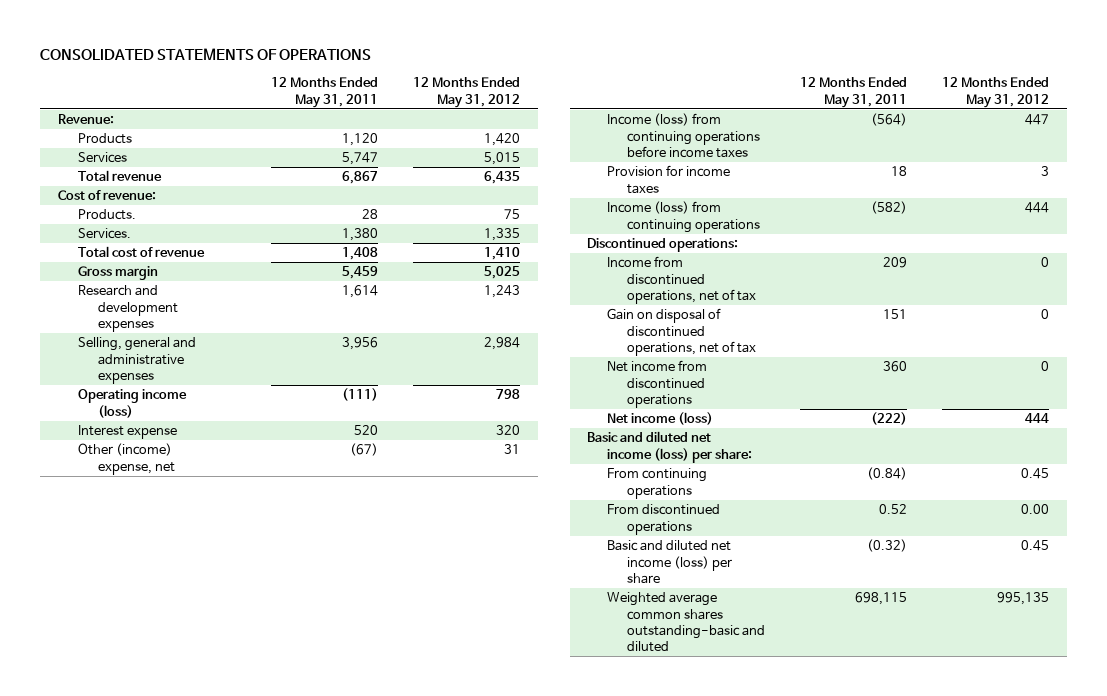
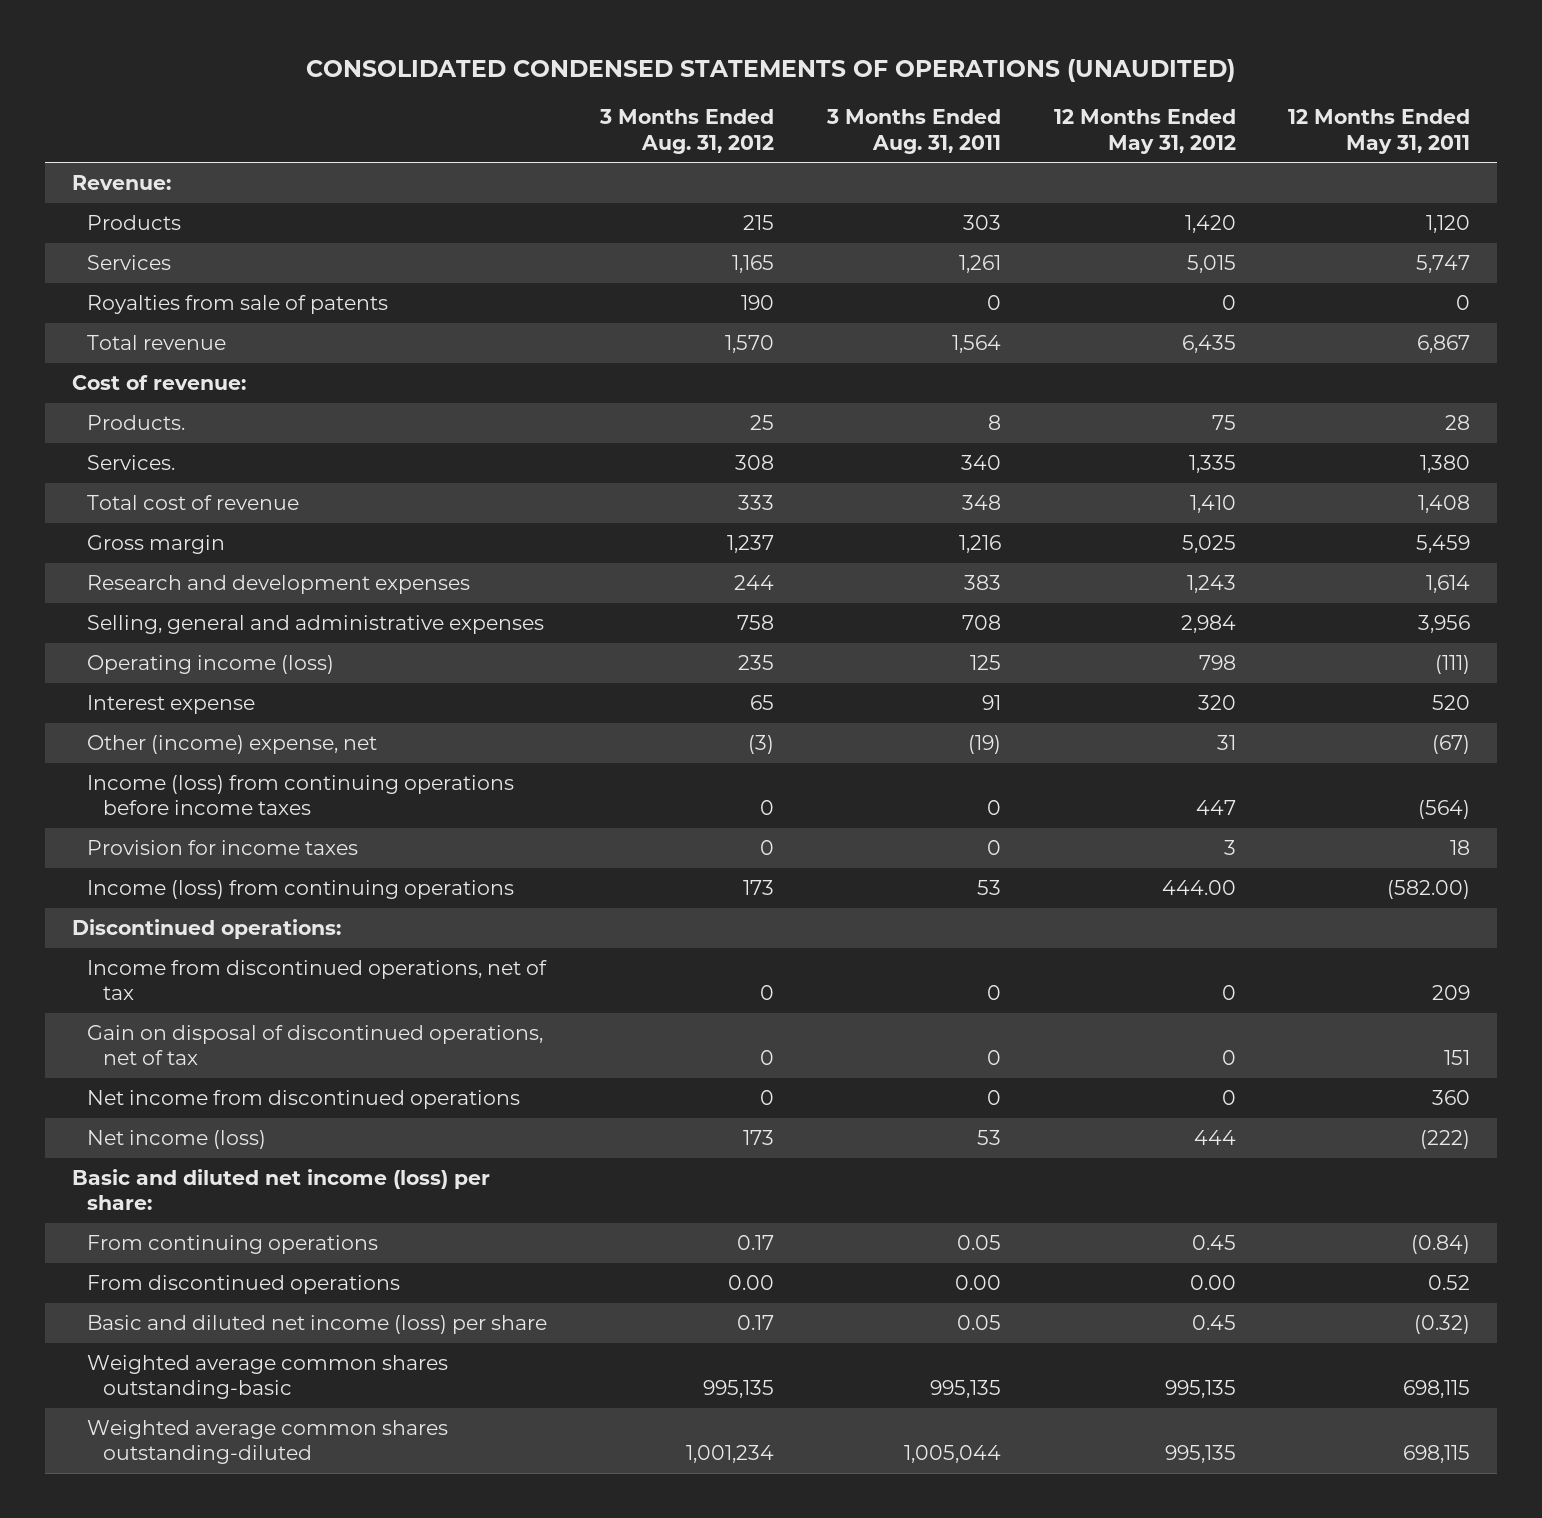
- CONSOLIDATED STATEMENTS OF OPERATIONS
+ CONSOLIDATED CONDENSED STATEMENTS OF OPERATIONS (UNAUDITED)
- | 12 Months Ended May 31, 2011 | 12 Months Ended May 31, 2012
+ | 3 Months Ended Aug. 31, 2012 | 3 Months Ended Aug. 31, 2011 | 12 Months Ended May 31, 2012 | 12 Months Ended May 31, 2011
+ Royalties from sale of patents | 190 | 0 | 0 | 0
- Income (loss) from continuing operations | (582) | 444
+ Income (loss) from continuing operations | 173 | 53 | 444.00 | (582.00)
- Weighted average common shares outstanding-basic and diluted | 698,115 | 995,135
+ Weighted average common shares outstanding-basic | 995,135 | 995,135 | 995,135 | 698,115
+ Weighted average common shares outstanding-diluted | 1,001,234 | 1,005,044 | 995,135 | 698,115

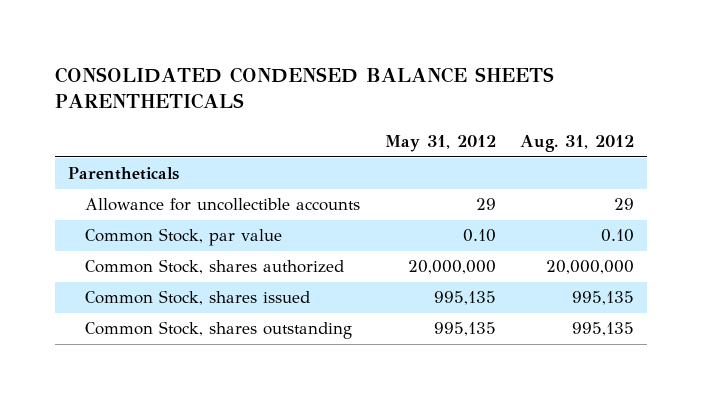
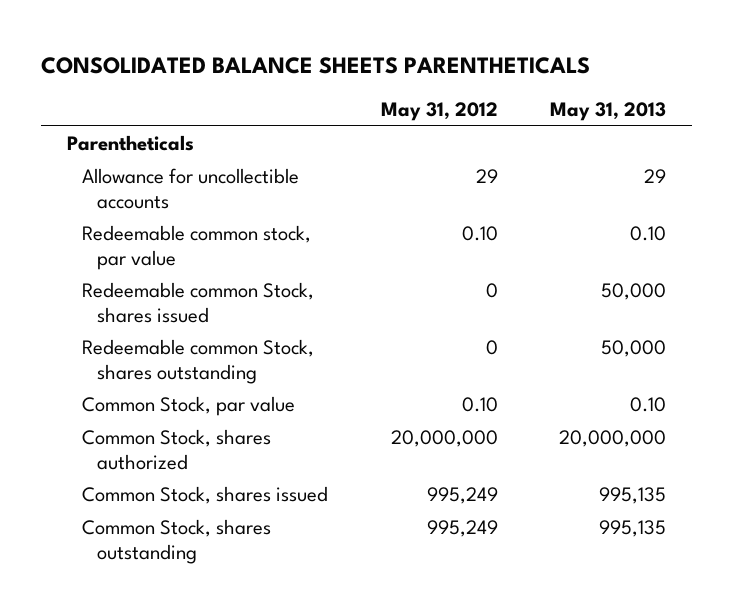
- CONSOLIDATED CONDENSED BALANCE SHEETS PARENTHETICALS
+ CONSOLIDATED BALANCE SHEETS PARENTHETICALS
- | May 31, 2012 | Aug. 31, 2012
+ | May 31, 2012 | May 31, 2013
+ Redeemable common stock, par value | 0.10 | 0.10
+ Redeemable common Stock, shares issued | 0 | 50,000
+ Redeemable common Stock, shares outstanding | 0 | 50,000
- Common Stock, shares issued | 995,135 | 995,135
- Common Stock, shares outstanding | 995,135 | 995,135
+ Common Stock, shares issued | 995,249 | 995,135
+ Common Stock, shares outstanding | 995,249 | 995,135

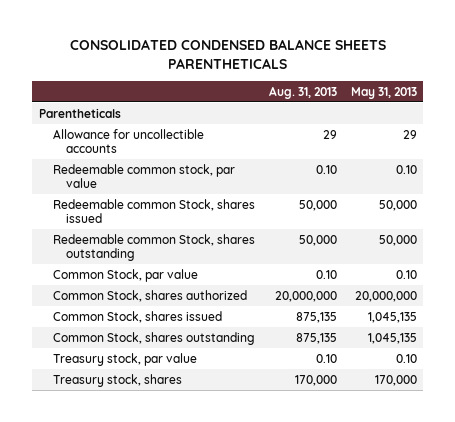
- CONSOLIDATED BALANCE SHEETS PARENTHETICALS
+ CONSOLIDATED CONDENSED BALANCE SHEETS PARENTHETICALS
- | May 31, 2012 | May 31, 2013
+ | Aug. 31, 2013 | May 31, 2013
- Common Stock, shares issued | 995,249 | 995,135
- Common Stock, shares outstanding | 995,249 | 995,135
+ Common Stock, shares issued | 875,135 | 1,045,135
+ Common Stock, shares outstanding | 875,135 | 1,045,135
+ Treasury stock, par value | 0.10 | 0.10
+ Treasury stock, shares | 170,000 | 170,000

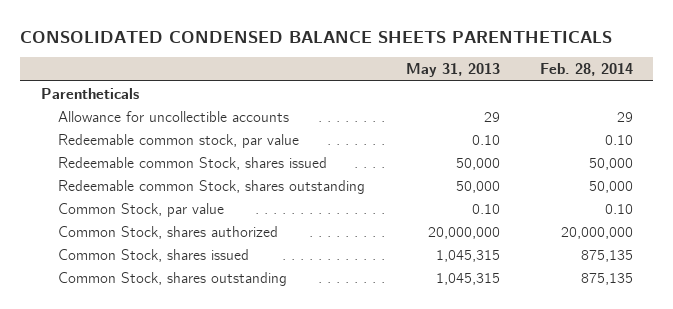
- | Aug. 31, 2013 | May 31, 2013
+ | May 31, 2013 | Feb. 28, 2014
- Common Stock, shares issued | 875,135 | 1,045,135
- Common Stock, shares outstanding | 875,135 | 1,045,135
- Treasury stock, par value | 0.10 | 0.10
- Treasury stock, shares | 170,000 | 170,000
+ Common Stock, shares issued | 1,045,315 | 875,135
+ Common Stock, shares outstanding | 1,045,315 | 875,135

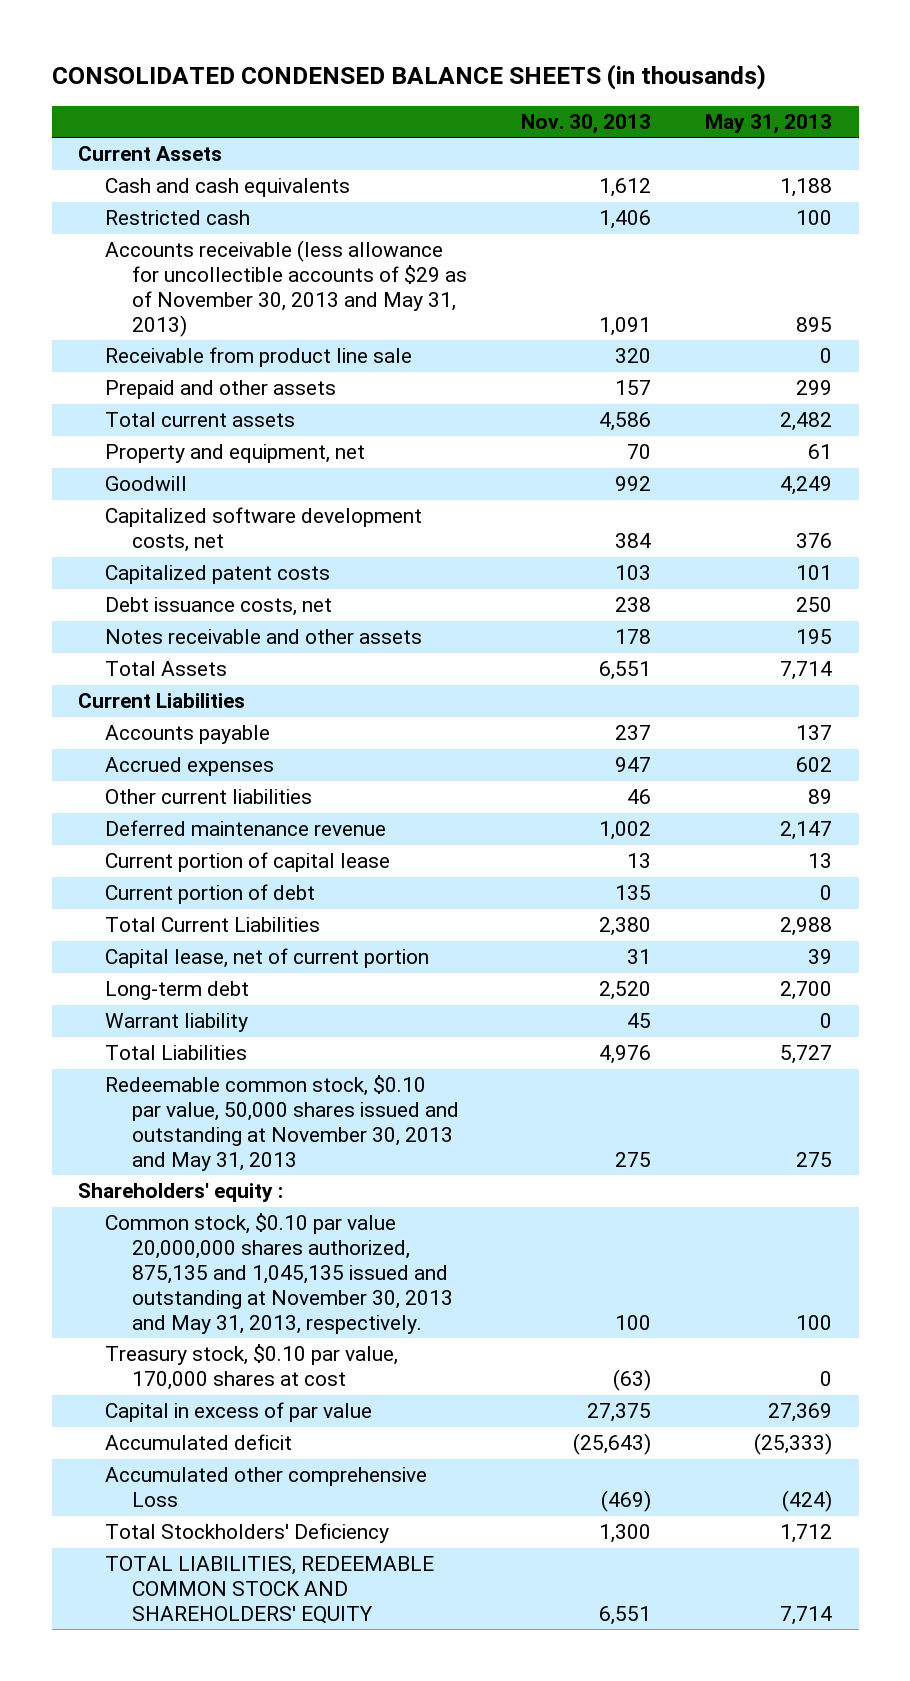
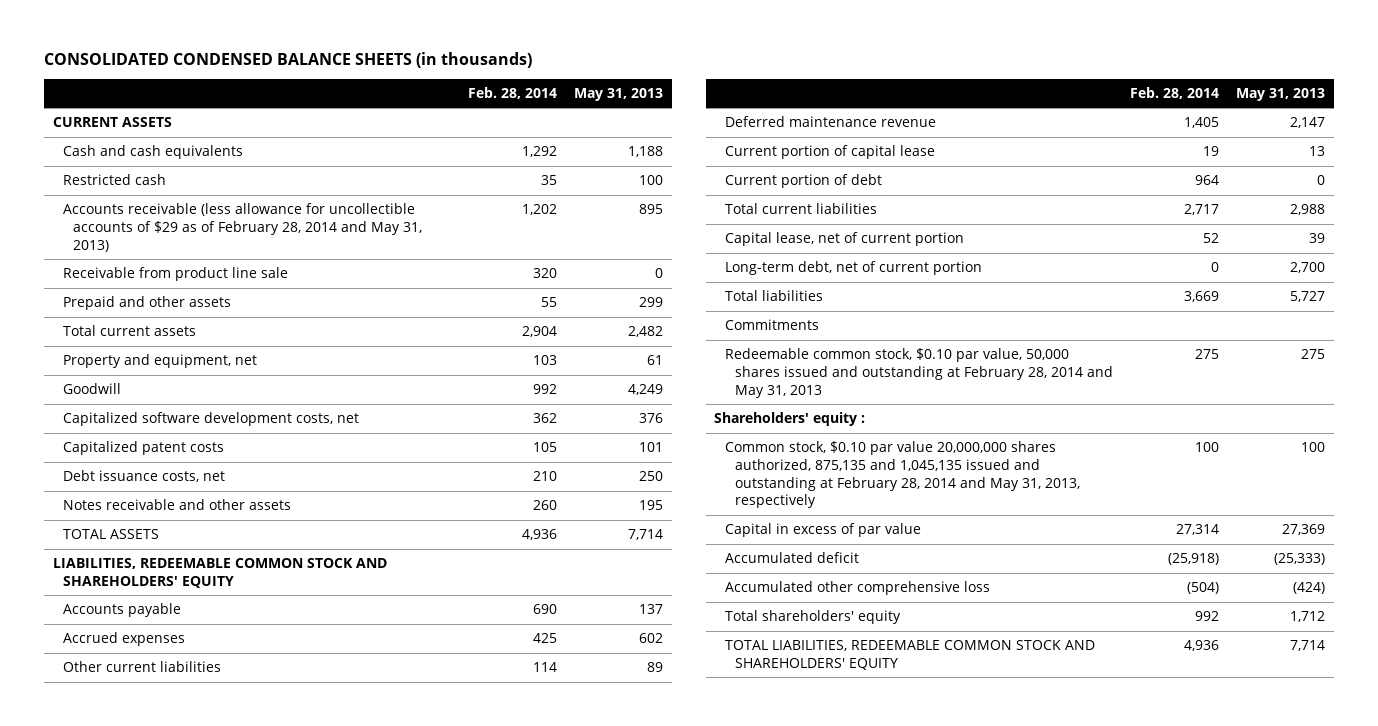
- | Nov. 30, 2013 | May 31, 2013
+ | Feb. 28, 2014 | May 31, 2013
- Current Assets
+ CURRENT ASSETS
- Accounts receivable (less allowance for uncollectible accounts of $29 as of November 30, 2013 and May 31, 2013) | 1,091 | 895
+ Accounts receivable (less allowance for uncollectible accounts of $29 as of February 28, 2014 and May 31, 2013) | 1,202 | 895
- Total Assets | 6,551 | 7,714
- Current Liabilities
+ TOTAL ASSETS | 4,936 | 7,714
+ LIABILITIES, REDEEMABLE COMMON STOCK AND SHAREHOLDERS' EQUITY
- Total Current Liabilities | 2,380 | 2,988
+ Total current liabilities | 2,717 | 2,988
- Long-term debt | 2,520 | 2,700
- Warrant liability | 45 | 0
- Total Liabilities | 4,976 | 5,727
- Redeemable common stock, $0.10 par value, 50,000 shares issued and outstanding at November 30, 2013 and May 31, 2013 | 275 | 275
+ Long-term debt, net of current portion | 0 | 2,700
+ Total liabilities | 3,669 | 5,727
+ Commitments
+ Redeemable common stock, $0.10 par value, 50,000 shares issued and outstanding at February 28, 2014 and May 31, 2013 | 275 | 275
- Common stock, $0.10 par value 20,000,000 shares authorized, 875,135 and 1,045,135 issued and outstanding at November 30, 2013 and May 31, 2013, respectively. | 100 | 100
- Treasury stock, $0.10 par value, 170,000 shares at cost | (63) | 0
+ Common stock, $0.10 par value 20,000,000 shares authorized, 875,135 and 1,045,135 issued and outstanding at February 28, 2014 and May 31, 2013, respectively | 100 | 100
- Accumulated other comprehensive Loss | (469) | (424)
- Total Stockholders' Deficiency | 1,300 | 1,712
+ Accumulated other comprehensive loss | (504) | (424)
+ Total shareholders' equity | 992 | 1,712

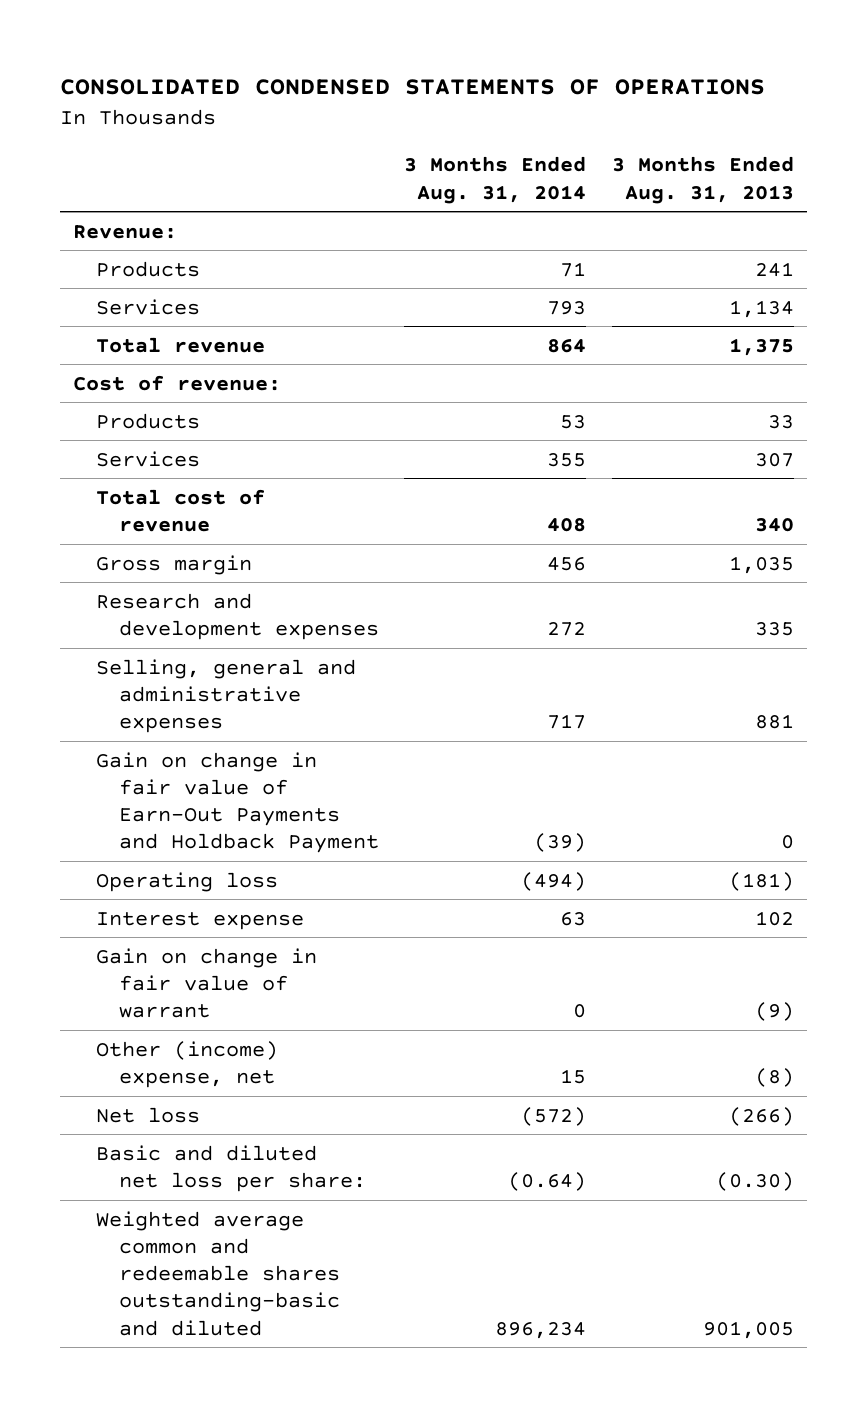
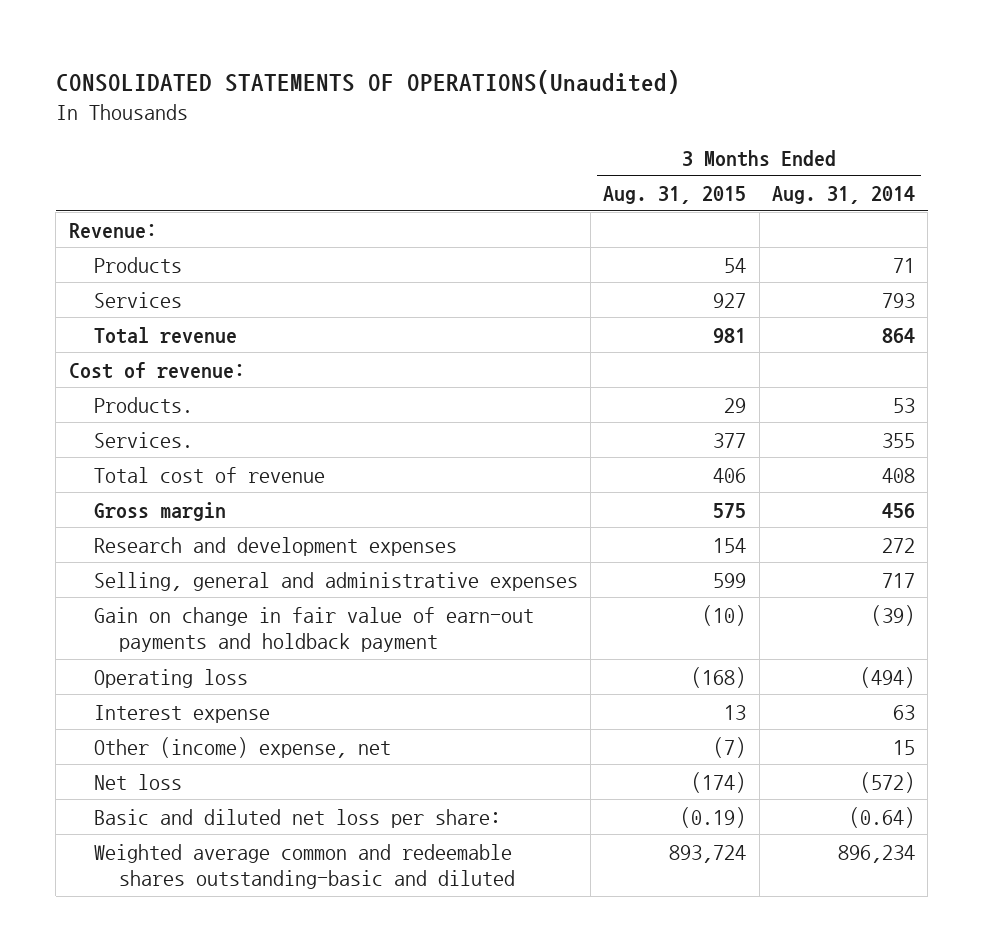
- CONSOLIDATED CONDENSED STATEMENTS OF OPERATIONS
+ CONSOLIDATED STATEMENTS OF OPERATIONS(Unaudited)
- | 3 Months Ended Aug. 31, 2014 | 3 Months Ended Aug. 31, 2013
+ | 3 Months Ended Aug. 31, 2015 | 3 Months Ended Aug. 31, 2014
- Products | 53 | 33
- Services | 355 | 307
+ Products. | 29 | 53
+ Services. | 377 | 355
- Gain on change in fair value of Earn-Out Payments and Holdback Payment | (39) | 0
+ Gain on change in fair value of earn-out payments and holdback payment | (10) | (39)
- Gain on change in fair value of warrant | 0 | (9)

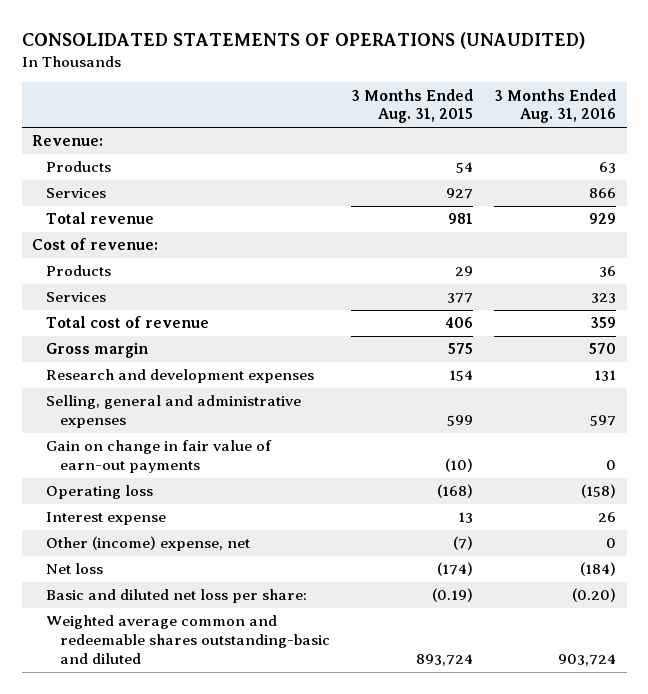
- CONSOLIDATED STATEMENTS OF OPERATIONS(Unaudited)
+ CONSOLIDATED STATEMENTS OF OPERATIONS (UNAUDITED)
- | 3 Months Ended Aug. 31, 2015 | 3 Months Ended Aug. 31, 2014
+ | 3 Months Ended Aug. 31, 2015 | 3 Months Ended Aug. 31, 2016
- Products. | 29 | 53
- Services. | 377 | 355
+ Products | 29 | 36
+ Services | 377 | 323
- Gain on change in fair value of earn-out payments and holdback payment | (10) | (39)
+ Gain on change in fair value of earn-out payments | (10) | 0

